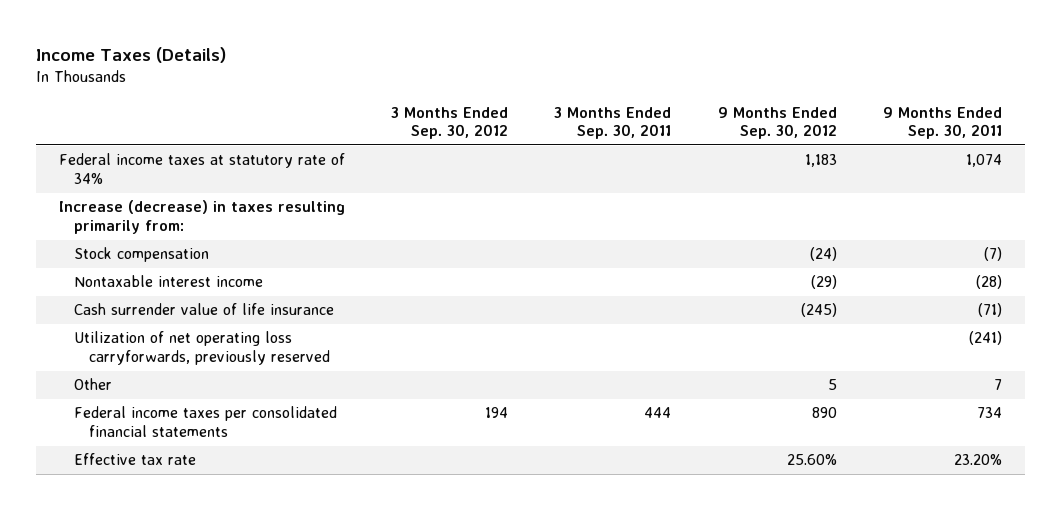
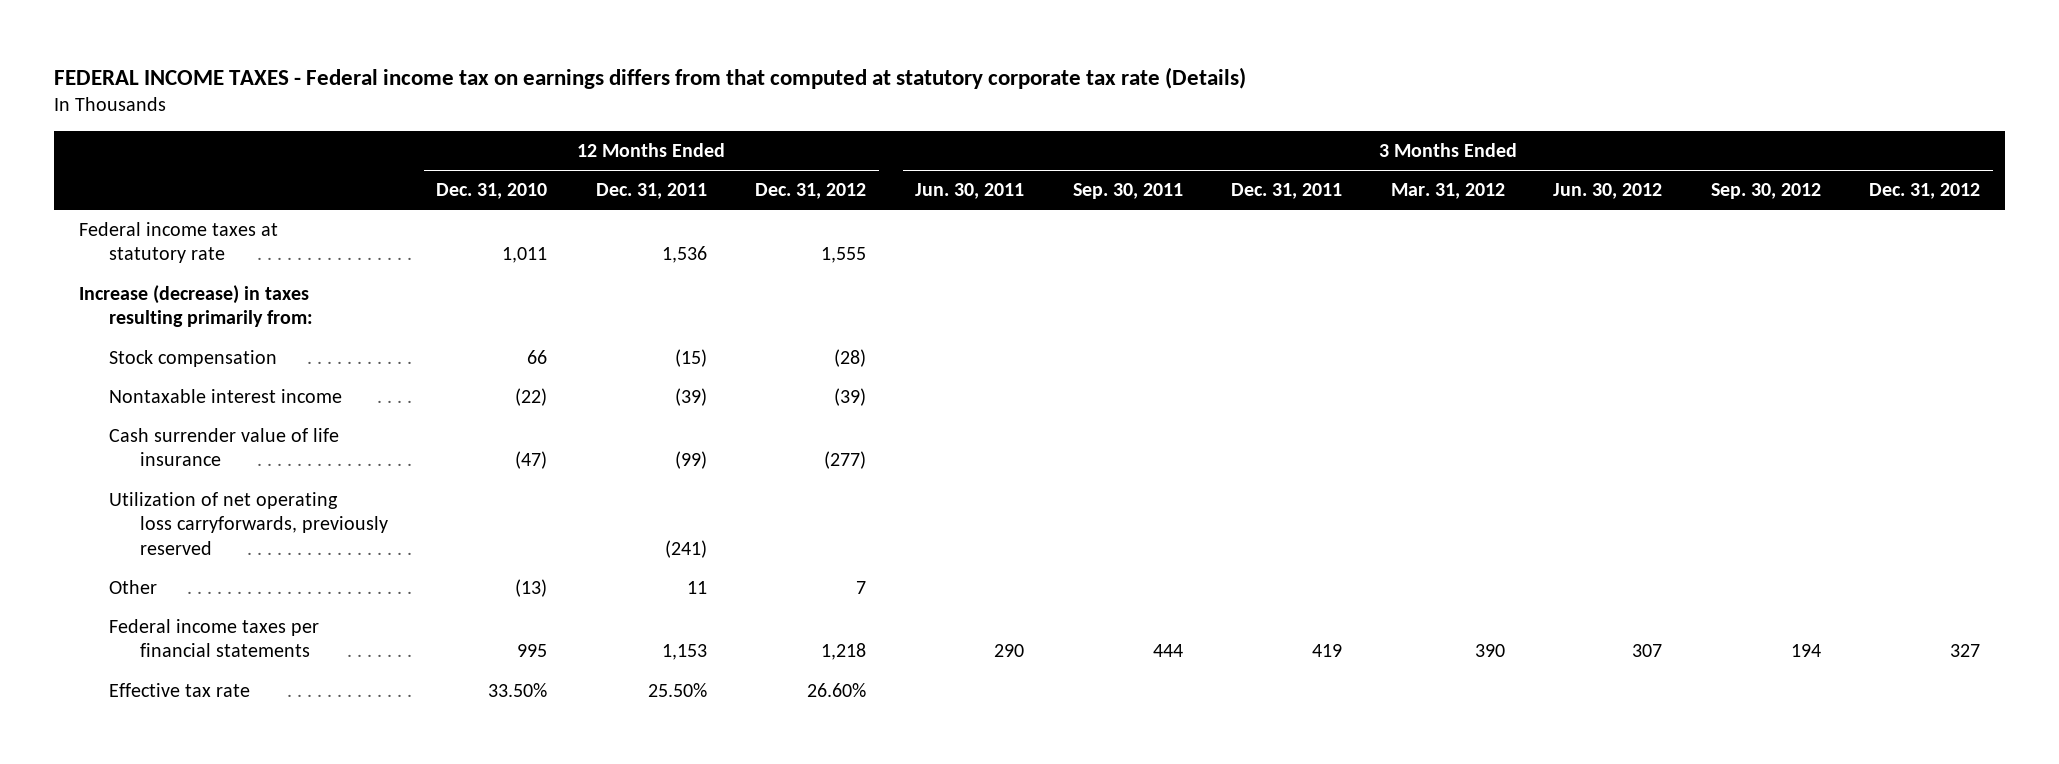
- Income Taxes (Details)
+ FEDERAL INCOME TAXES - Federal income tax on earnings differs from that computed at statutory corporate tax rate (Details)
- | 3 Months Ended Sep. 30, 2012 | 3 Months Ended Sep. 30, 2011 | 9 Months Ended Sep. 30, 2012 | 9 Months Ended Sep. 30, 2011
+ | 12 Months Ended Dec. 31, 2010 | 12 Months Ended Dec. 31, 2011 | 12 Months Ended Dec. 31, 2012 | 3 Months Ended Jun. 30, 2011 | 3 Months Ended Sep. 30, 2011 | 3 Months Ended Dec. 31, 2011 | 3 Months Ended Mar. 31, 2012 | 3 Months Ended Jun. 30, 2012 | 3 Months Ended Sep. 30, 2012 | 3 Months Ended Dec. 31, 2012
- Federal income taxes at statutory rate of 34% | | | 1,183 | 1,074
+ Federal income taxes at statutory rate | 1,011 | 1,536 | 1,555 | | | | | | |
- Federal income taxes per consolidated financial statements | 194 | 444 | 890 | 734
+ Federal income taxes per financial statements | 995 | 1,153 | 1,218 | 290 | 444 | 419 | 390 | 307 | 194 | 327

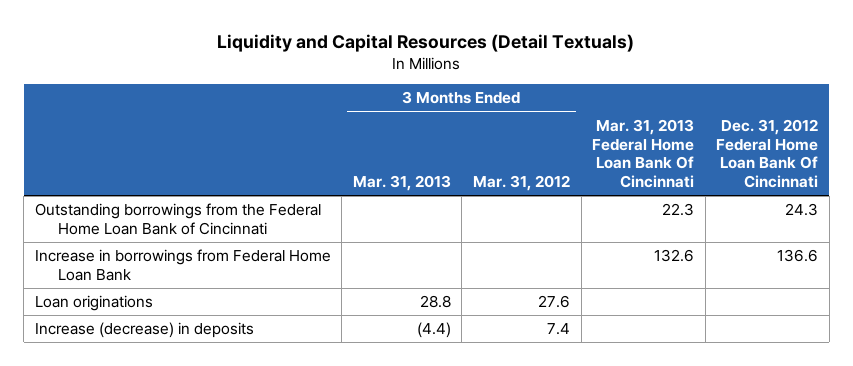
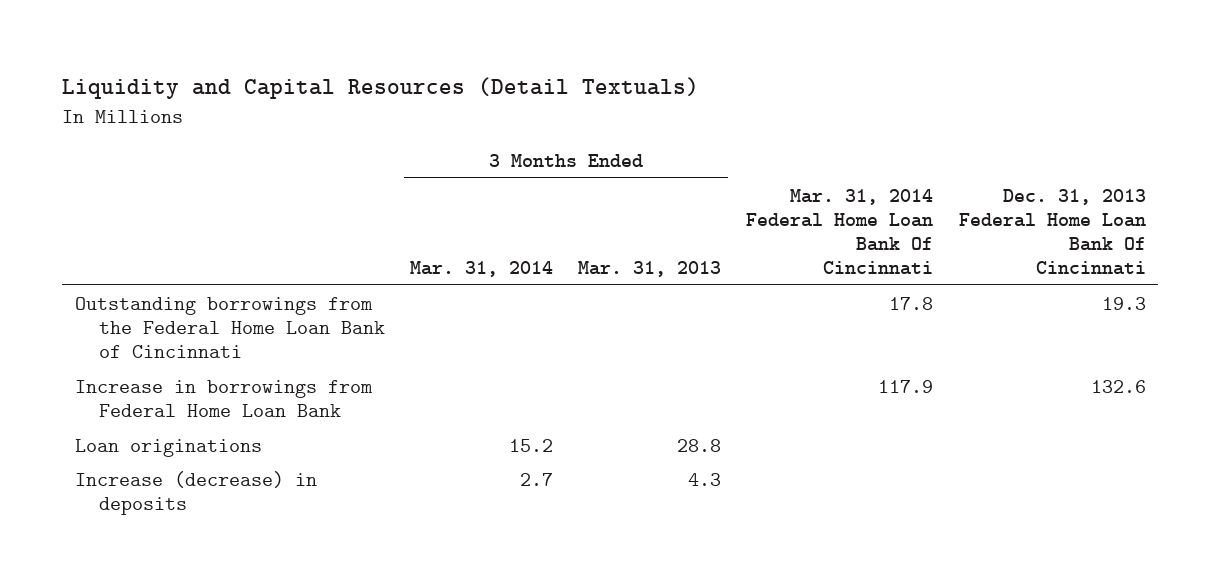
- | 3 Months Ended Mar. 31, 2013 | 3 Months Ended Mar. 31, 2012 | Mar. 31, 2013 Federal Home Loan Bank Of Cincinnati | Dec. 31, 2012 Federal Home Loan Bank Of Cincinnati
+ | 3 Months Ended Mar. 31, 2014 | 3 Months Ended Mar. 31, 2013 | Mar. 31, 2014 Federal Home Loan Bank Of Cincinnati | Dec. 31, 2013 Federal Home Loan Bank Of Cincinnati
- Increase (decrease) in deposits | (4.4) | 7.4 | |
+ Increase (decrease) in deposits | 2.7 | 4.3 | |

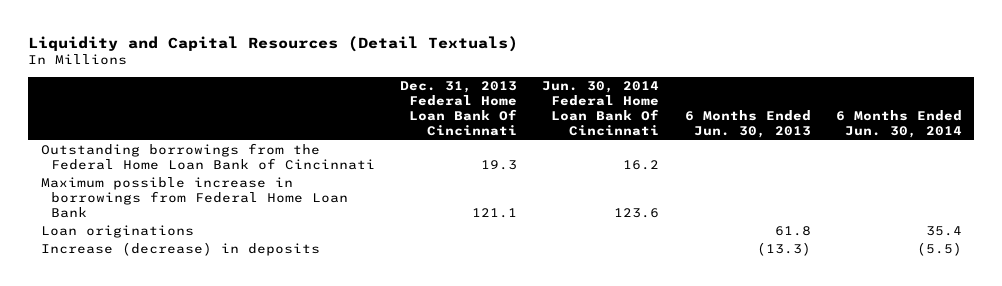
- | 3 Months Ended Mar. 31, 2014 | 3 Months Ended Mar. 31, 2013 | Mar. 31, 2014 Federal Home Loan Bank Of Cincinnati | Dec. 31, 2013 Federal Home Loan Bank Of Cincinnati
+ | Dec. 31, 2013 Federal Home Loan Bank Of Cincinnati | Jun. 30, 2014 Federal Home Loan Bank Of Cincinnati | 6 Months Ended Jun. 30, 2013 | 6 Months Ended Jun. 30, 2014
- Increase in borrowings from Federal Home Loan Bank | | | 117.9 | 132.6
+ Maximum possible increase in borrowings from Federal Home Loan Bank | 121.1 | 123.6 | |

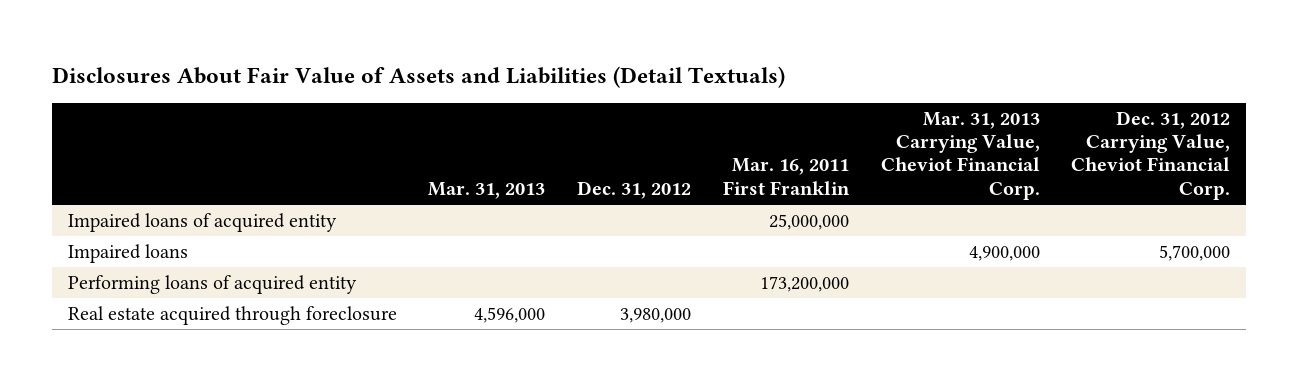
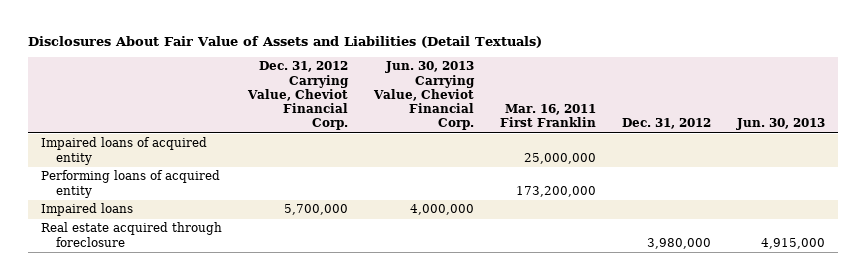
- | Mar. 31, 2013 | Dec. 31, 2012 | Mar. 16, 2011 First Franklin | Mar. 31, 2013 Carrying Value, Cheviot Financial Corp. | Dec. 31, 2012 Carrying Value, Cheviot Financial Corp.
+ | Dec. 31, 2012 Carrying Value, Cheviot Financial Corp. | Jun. 30, 2013 Carrying Value, Cheviot Financial Corp. | Mar. 16, 2011 First Franklin | Dec. 31, 2012 | Jun. 30, 2013
moved down: Impaired loans | 5,700,000 | 4,000,000 | | |

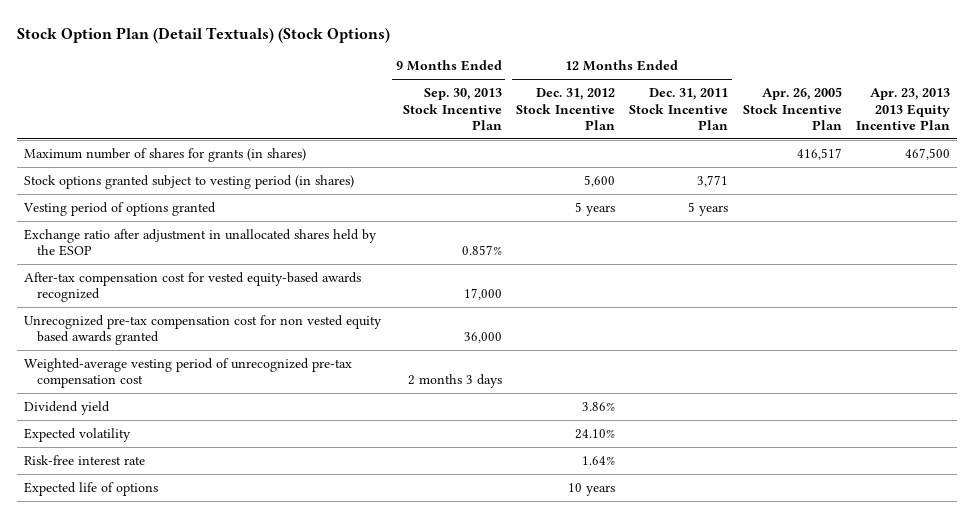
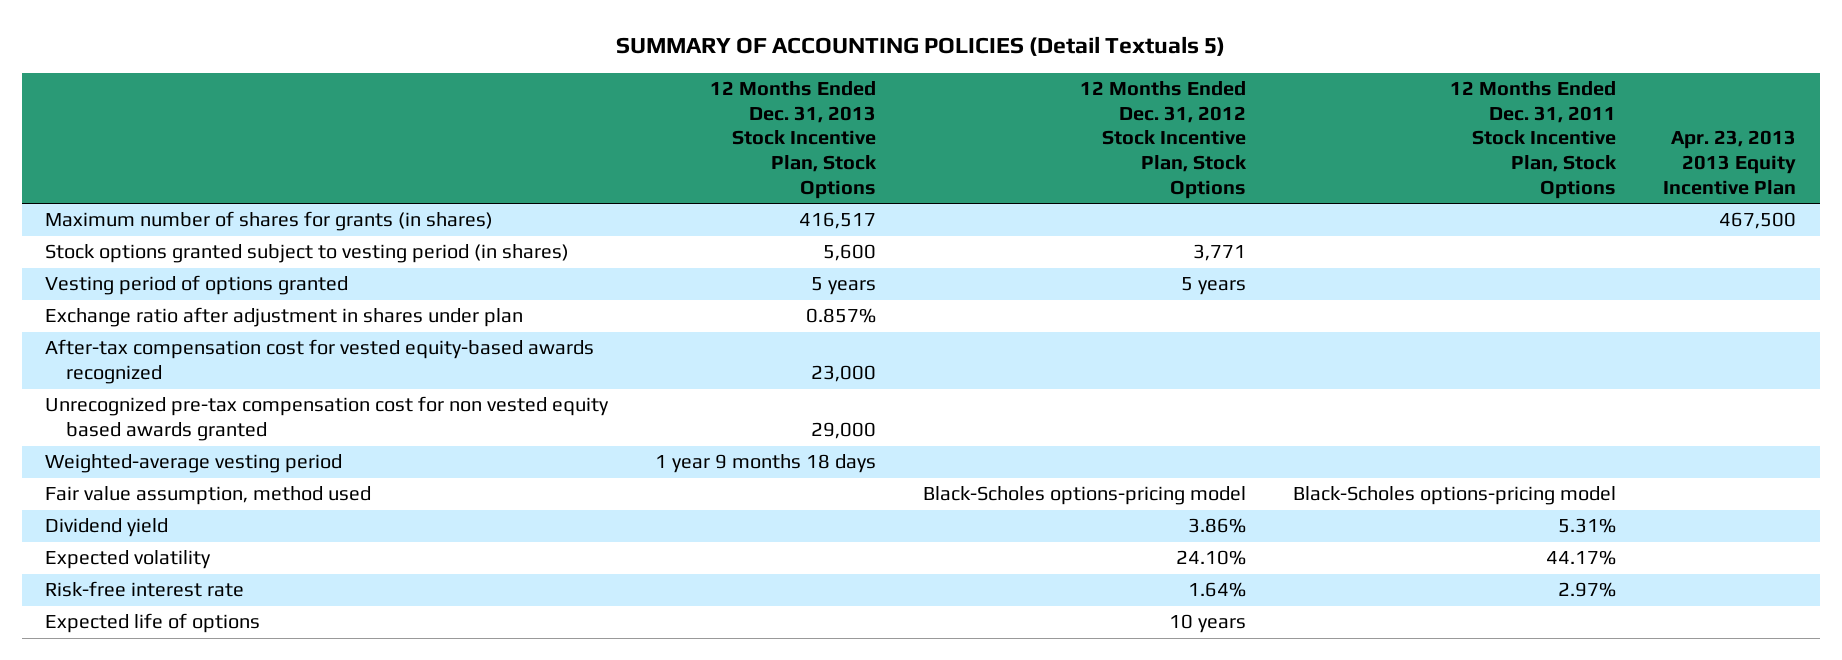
- Stock Option Plan (Detail Textuals) (Stock Options)
+ SUMMARY OF ACCOUNTING POLICIES (Detail Textuals 5)
- | 9 Months Ended Sep. 30, 2013 Stock Incentive Plan | 12 Months Ended Dec. 31, 2012 Stock Incentive Plan | 12 Months Ended Dec. 31, 2011 Stock Incentive Plan | Apr. 26, 2005 Stock Incentive Plan | Apr. 23, 2013 2013 Equity Incentive Plan
+ | 12 Months Ended Dec. 31, 2013 Stock Incentive Plan, Stock Options | 12 Months Ended Dec. 31, 2012 Stock Incentive Plan, Stock Options | 12 Months Ended Dec. 31, 2011 Stock Incentive Plan, Stock Options | Apr. 23, 2013 2013 Equity Incentive Plan
- Exchange ratio after adjustment in unallocated shares held by the ESOP | 0.857% | | | |
+ Exchange ratio after adjustment in shares under plan | 0.857% | | |
- Weighted-average vesting period of unrecognized pre-tax compensation cost | 2 months 3 days | | | |
+ Weighted-average vesting period | 1 year 9 months 18 days | | |
+ Fair value assumption, method used | | Black-Scholes options-pricing model | Black-Scholes options-pricing model |

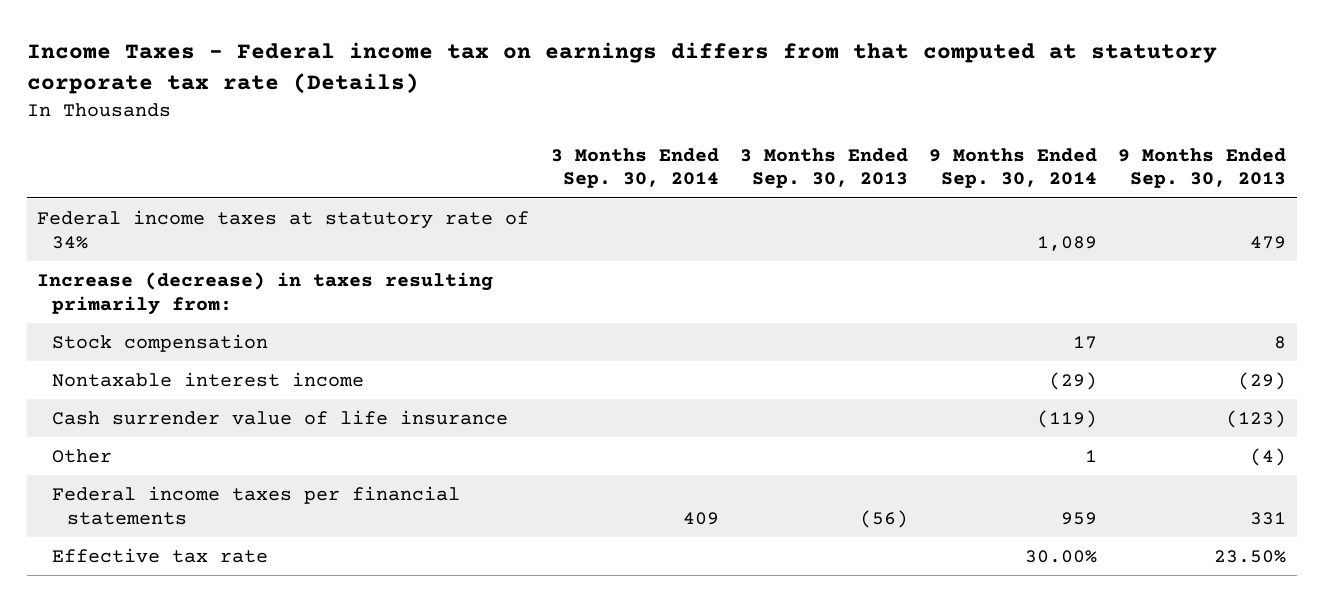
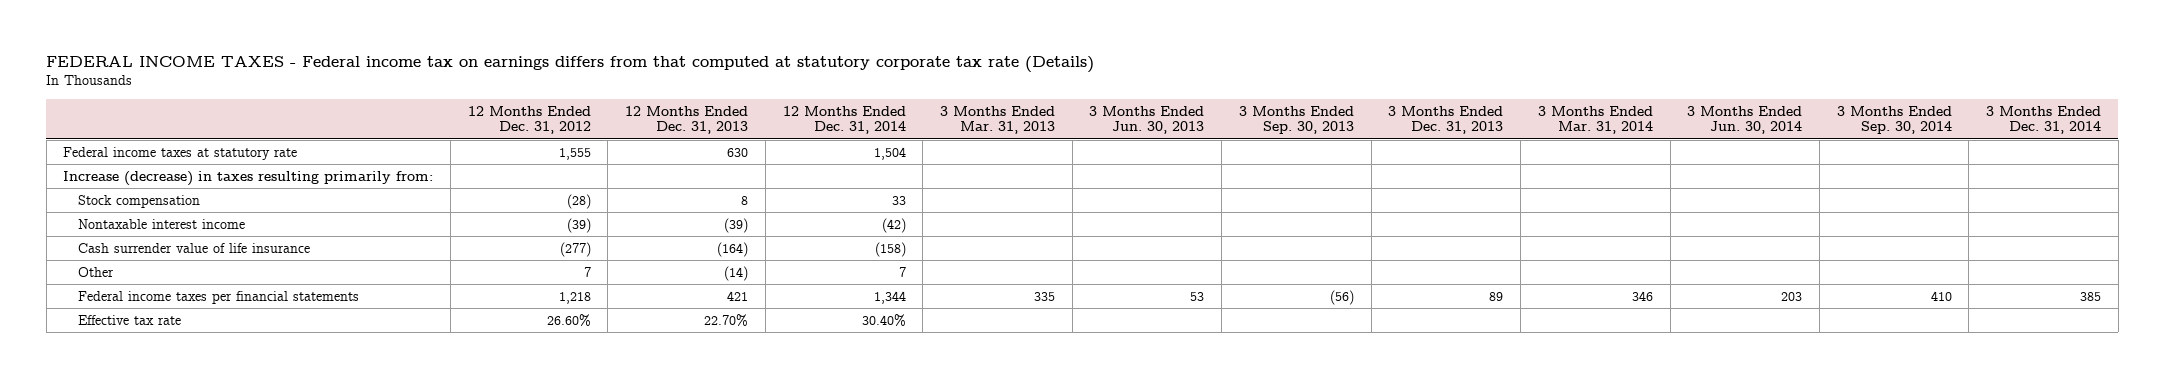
- Income Taxes - Federal income tax on earnings differs from that computed at statutory corporate tax rate (Details)
+ FEDERAL INCOME TAXES - Federal income tax on earnings differs from that computed at statutory corporate tax rate (Details)
- | 3 Months Ended Sep. 30, 2014 | 3 Months Ended Sep. 30, 2013 | 9 Months Ended Sep. 30, 2014 | 9 Months Ended Sep. 30, 2013
+ | 12 Months Ended Dec. 31, 2012 | 12 Months Ended Dec. 31, 2013 | 12 Months Ended Dec. 31, 2014 | 3 Months Ended Mar. 31, 2013 | 3 Months Ended Jun. 30, 2013 | 3 Months Ended Sep. 30, 2013 | 3 Months Ended Dec. 31, 2013 | 3 Months Ended Mar. 31, 2014 | 3 Months Ended Jun. 30, 2014 | 3 Months Ended Sep. 30, 2014 | 3 Months Ended Dec. 31, 2014
- Federal income taxes at statutory rate of 34% | | | 1,089 | 479
+ Federal income taxes at statutory rate | 1,555 | 630 | 1,504 | | | | | | | |
- Federal income taxes per financial statements | 409 | (56) | 959 | 331
+ Federal income taxes per financial statements | 1,218 | 421 | 1,344 | 335 | 53 | (56) | 89 | 346 | 203 | 410 | 385

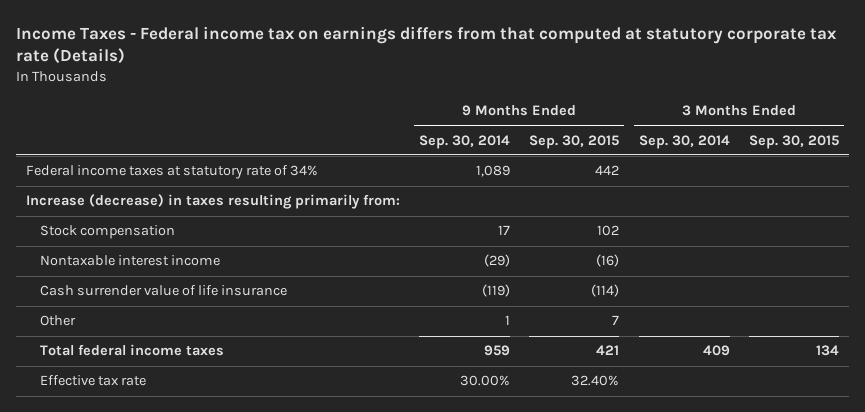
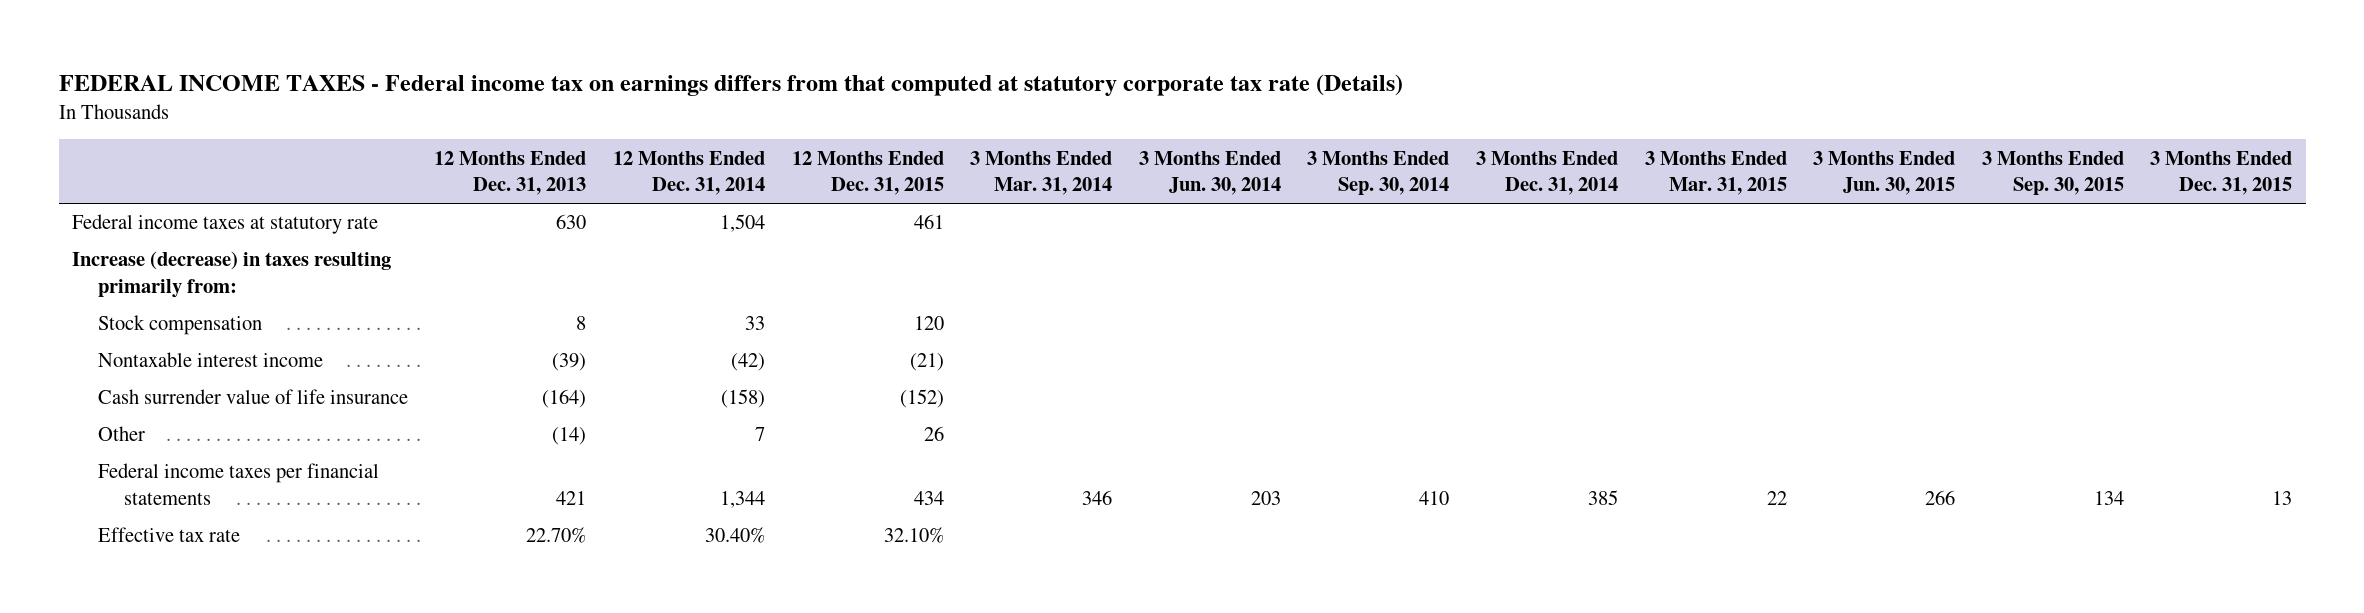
- Income Taxes - Federal income tax on earnings differs from that computed at statutory corporate tax rate (Details)
+ FEDERAL INCOME TAXES - Federal income tax on earnings differs from that computed at statutory corporate tax rate (Details)
- | 9 Months Ended Sep. 30, 2014 | 9 Months Ended Sep. 30, 2015 | 3 Months Ended Sep. 30, 2014 | 3 Months Ended Sep. 30, 2015
+ | 12 Months Ended Dec. 31, 2013 | 12 Months Ended Dec. 31, 2014 | 12 Months Ended Dec. 31, 2015 | 3 Months Ended Mar. 31, 2014 | 3 Months Ended Jun. 30, 2014 | 3 Months Ended Sep. 30, 2014 | 3 Months Ended Dec. 31, 2014 | 3 Months Ended Mar. 31, 2015 | 3 Months Ended Jun. 30, 2015 | 3 Months Ended Sep. 30, 2015 | 3 Months Ended Dec. 31, 2015
- Federal income taxes at statutory rate of 34% | 1,089 | 442 | |
+ Federal income taxes at statutory rate | 630 | 1,504 | 461 | | | | | | | |
- Total federal income taxes | 959 | 421 | 409 | 134
+ Federal income taxes per financial statements | 421 | 1,344 | 434 | 346 | 203 | 410 | 385 | 22 | 266 | 134 | 13

